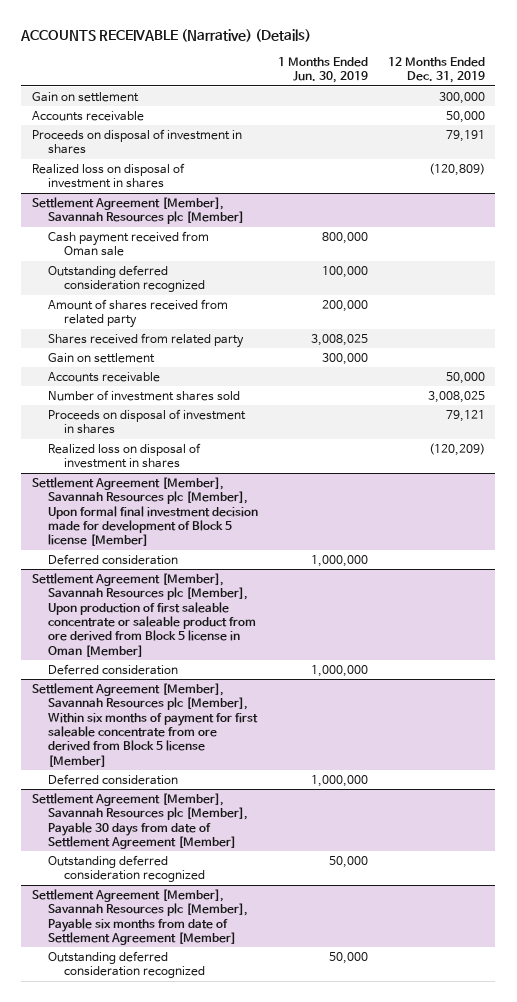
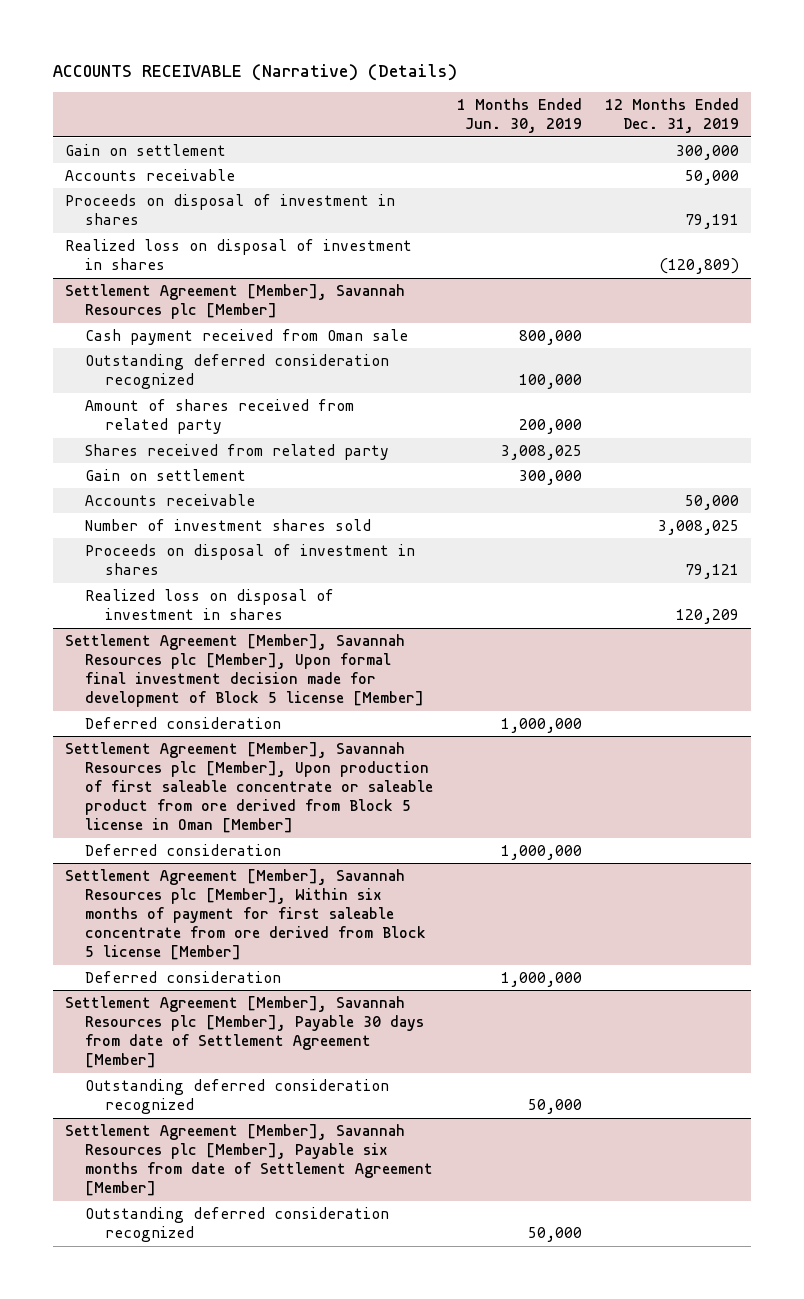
@ Settlement Agreement [Member], Savannah Resources plc [Member]
- Realized loss on disposal of investment in shares | | (120,209)
+ Realized loss on disposal of investment in shares | | 120,209

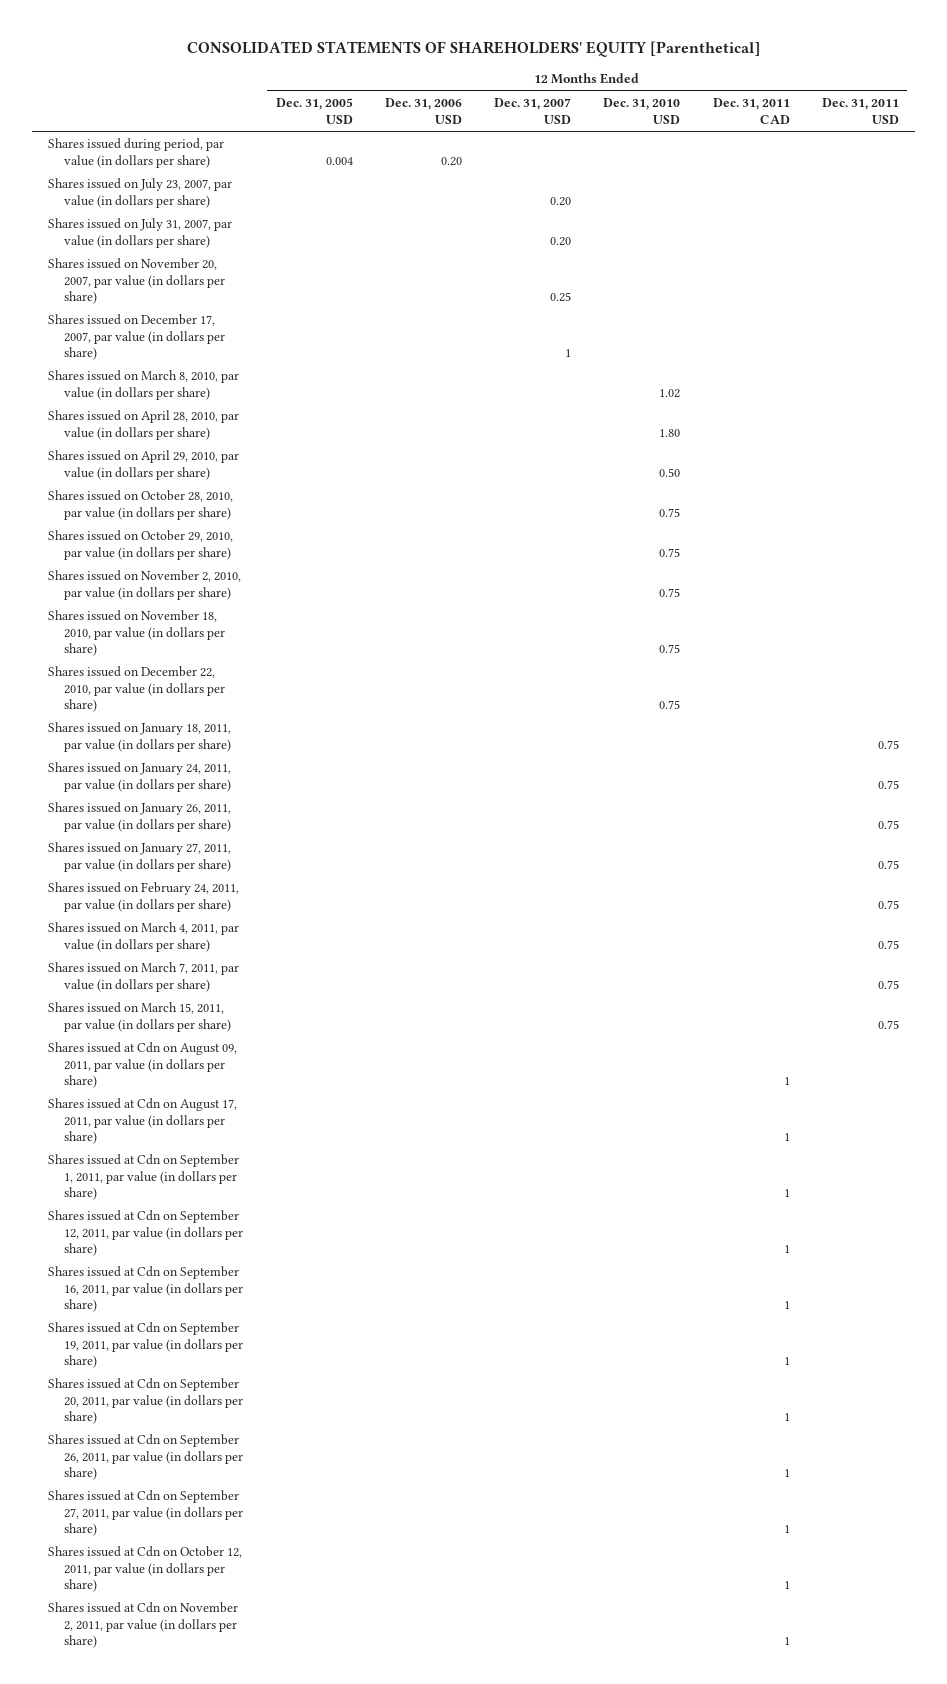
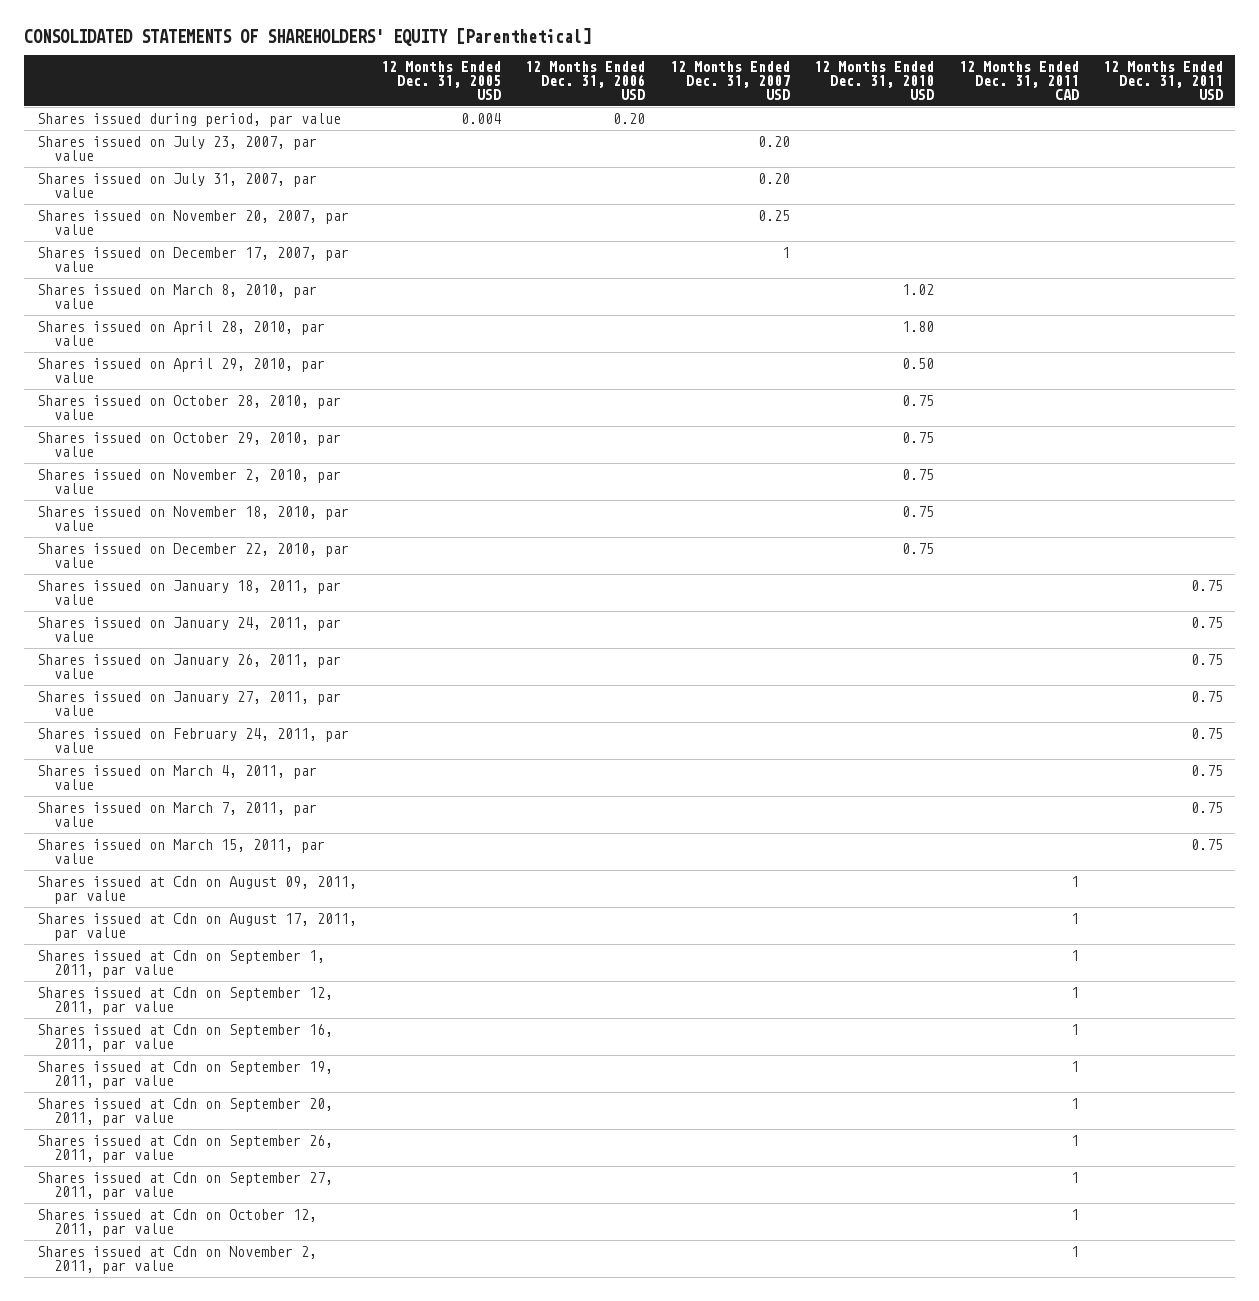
- Shares issued during period, par value (in dollars per share) | 0.004 | 0.20 | | | |
- Shares issued on July 23, 2007, par value (in dollars per share) | | | 0.20 | | |
- Shares issued on July 31, 2007, par value (in dollars per share) | | | 0.20 | | |
- Shares issued on November 20, 2007, par value (in dollars per share) | | | 0.25 | | |
- Shares issued on December 17, 2007, par value (in dollars per share) | | | 1 | | |
- Shares issued on March 8, 2010, par value (in dollars per share) | | | | 1.02 | |
- Shares issued on April 28, 2010, par value (in dollars per share) | | | | 1.80 | |
- Shares issued on April 29, 2010, par value (in dollars per share) | | | | 0.50 | |
- Shares issued on October 28, 2010, par value (in dollars per share) | | | | 0.75 | |
- Shares issued on October 29, 2010, par value (in dollars per share) | | | | 0.75 | |
- Shares issued on November 2, 2010, par value (in dollars per share) | | | | 0.75 | |
- Shares issued on November 18, 2010, par value (in dollars per share) | | | | 0.75 | |
- Shares issued on December 22, 2010, par value (in dollars per share) | | | | 0.75 | |
- Shares issued on January 18, 2011, par value (in dollars per share) | | | | | | 0.75
- Shares issued on January 24, 2011, par value (in dollars per share) | | | | | | 0.75
- Shares issued on January 26, 2011, par value (in dollars per share) | | | | | | 0.75
- Shares issued on January 27, 2011, par value (in dollars per share) | | | | | | 0.75
- Shares issued on February 24, 2011, par value (in dollars per share) | | | | | | 0.75
- Shares issued on March 4, 2011, par value (in dollars per share) | | | | | | 0.75
- Shares issued on March 7, 2011, par value (in dollars per share) | | | | | | 0.75
- Shares issued on March 15, 2011, par value (in dollars per share) | | | | | | 0.75
- Shares issued at Cdn on August 09, 2011, par value (in dollars per share) | | | | | 1 |
- Shares issued at Cdn on August 17, 2011, par value (in dollars per share) | | | | | 1 |
- Shares issued at Cdn on September 1, 2011, par value (in dollars per share) | | | | | 1 |
- Shares issued at Cdn on September 12, 2011, par value (in dollars per share) | | | | | 1 |
- Shares issued at Cdn on September 16, 2011, par value (in dollars per share) | | | | | 1 |
- Shares issued at Cdn on September 19, 2011, par value (in dollars per share) | | | | | 1 |
- Shares issued at Cdn on September 20, 2011, par value (in dollars per share) | | | | | 1 |
- Shares issued at Cdn on September 26, 2011, par value (in dollars per share) | | | | | 1 |
- Shares issued at Cdn on September 27, 2011, par value (in dollars per share) | | | | | 1 |
- Shares issued at Cdn on October 12, 2011, par value (in dollars per share) | | | | | 1 |
- Shares issued at Cdn on November 2, 2011, par value (in dollars per share) | | | | | 1 |
+ Shares issued during period, par value | 0.004 | 0.20 | | | |
+ Shares issued on July 23, 2007, par value | | | 0.20 | | |
+ Shares issued on July 31, 2007, par value | | | 0.20 | | |
+ Shares issued on November 20, 2007, par value | | | 0.25 | | |
+ Shares issued on December 17, 2007, par value | | | 1 | | |
+ Shares issued on March 8, 2010, par value | | | | 1.02 | |
+ Shares issued on April 28, 2010, par value | | | | 1.80 | |
+ Shares issued on April 29, 2010, par value | | | | 0.50 | |
+ Shares issued on October 28, 2010, par value | | | | 0.75 | |
+ Shares issued on October 29, 2010, par value | | | | 0.75 | |
+ Shares issued on November 2, 2010, par value | | | | 0.75 | |
+ Shares issued on November 18, 2010, par value | | | | 0.75 | |
+ Shares issued on December 22, 2010, par value | | | | 0.75 | |
+ Shares issued on January 18, 2011, par value | | | | | | 0.75
+ Shares issued on January 24, 2011, par value | | | | | | 0.75
+ Shares issued on January 26, 2011, par value | | | | | | 0.75
+ Shares issued on January 27, 2011, par value | | | | | | 0.75
+ Shares issued on February 24, 2011, par value | | | | | | 0.75
+ Shares issued on March 4, 2011, par value | | | | | | 0.75
+ Shares issued on March 7, 2011, par value | | | | | | 0.75
+ Shares issued on March 15, 2011, par value | | | | | | 0.75
+ Shares issued at Cdn on August 09, 2011, par value | | | | | 1 |
+ Shares issued at Cdn on August 17, 2011, par value | | | | | 1 |
+ Shares issued at Cdn on September 1, 2011, par value | | | | | 1 |
+ Shares issued at Cdn on September 12, 2011, par value | | | | | 1 |
+ Shares issued at Cdn on September 16, 2011, par value | | | | | 1 |
+ Shares issued at Cdn on September 19, 2011, par value | | | | | 1 |
+ Shares issued at Cdn on September 20, 2011, par value | | | | | 1 |
+ Shares issued at Cdn on September 26, 2011, par value | | | | | 1 |
+ Shares issued at Cdn on September 27, 2011, par value | | | | | 1 |
+ Shares issued at Cdn on October 12, 2011, par value | | | | | 1 |
+ Shares issued at Cdn on November 2, 2011, par value | | | | | 1 |

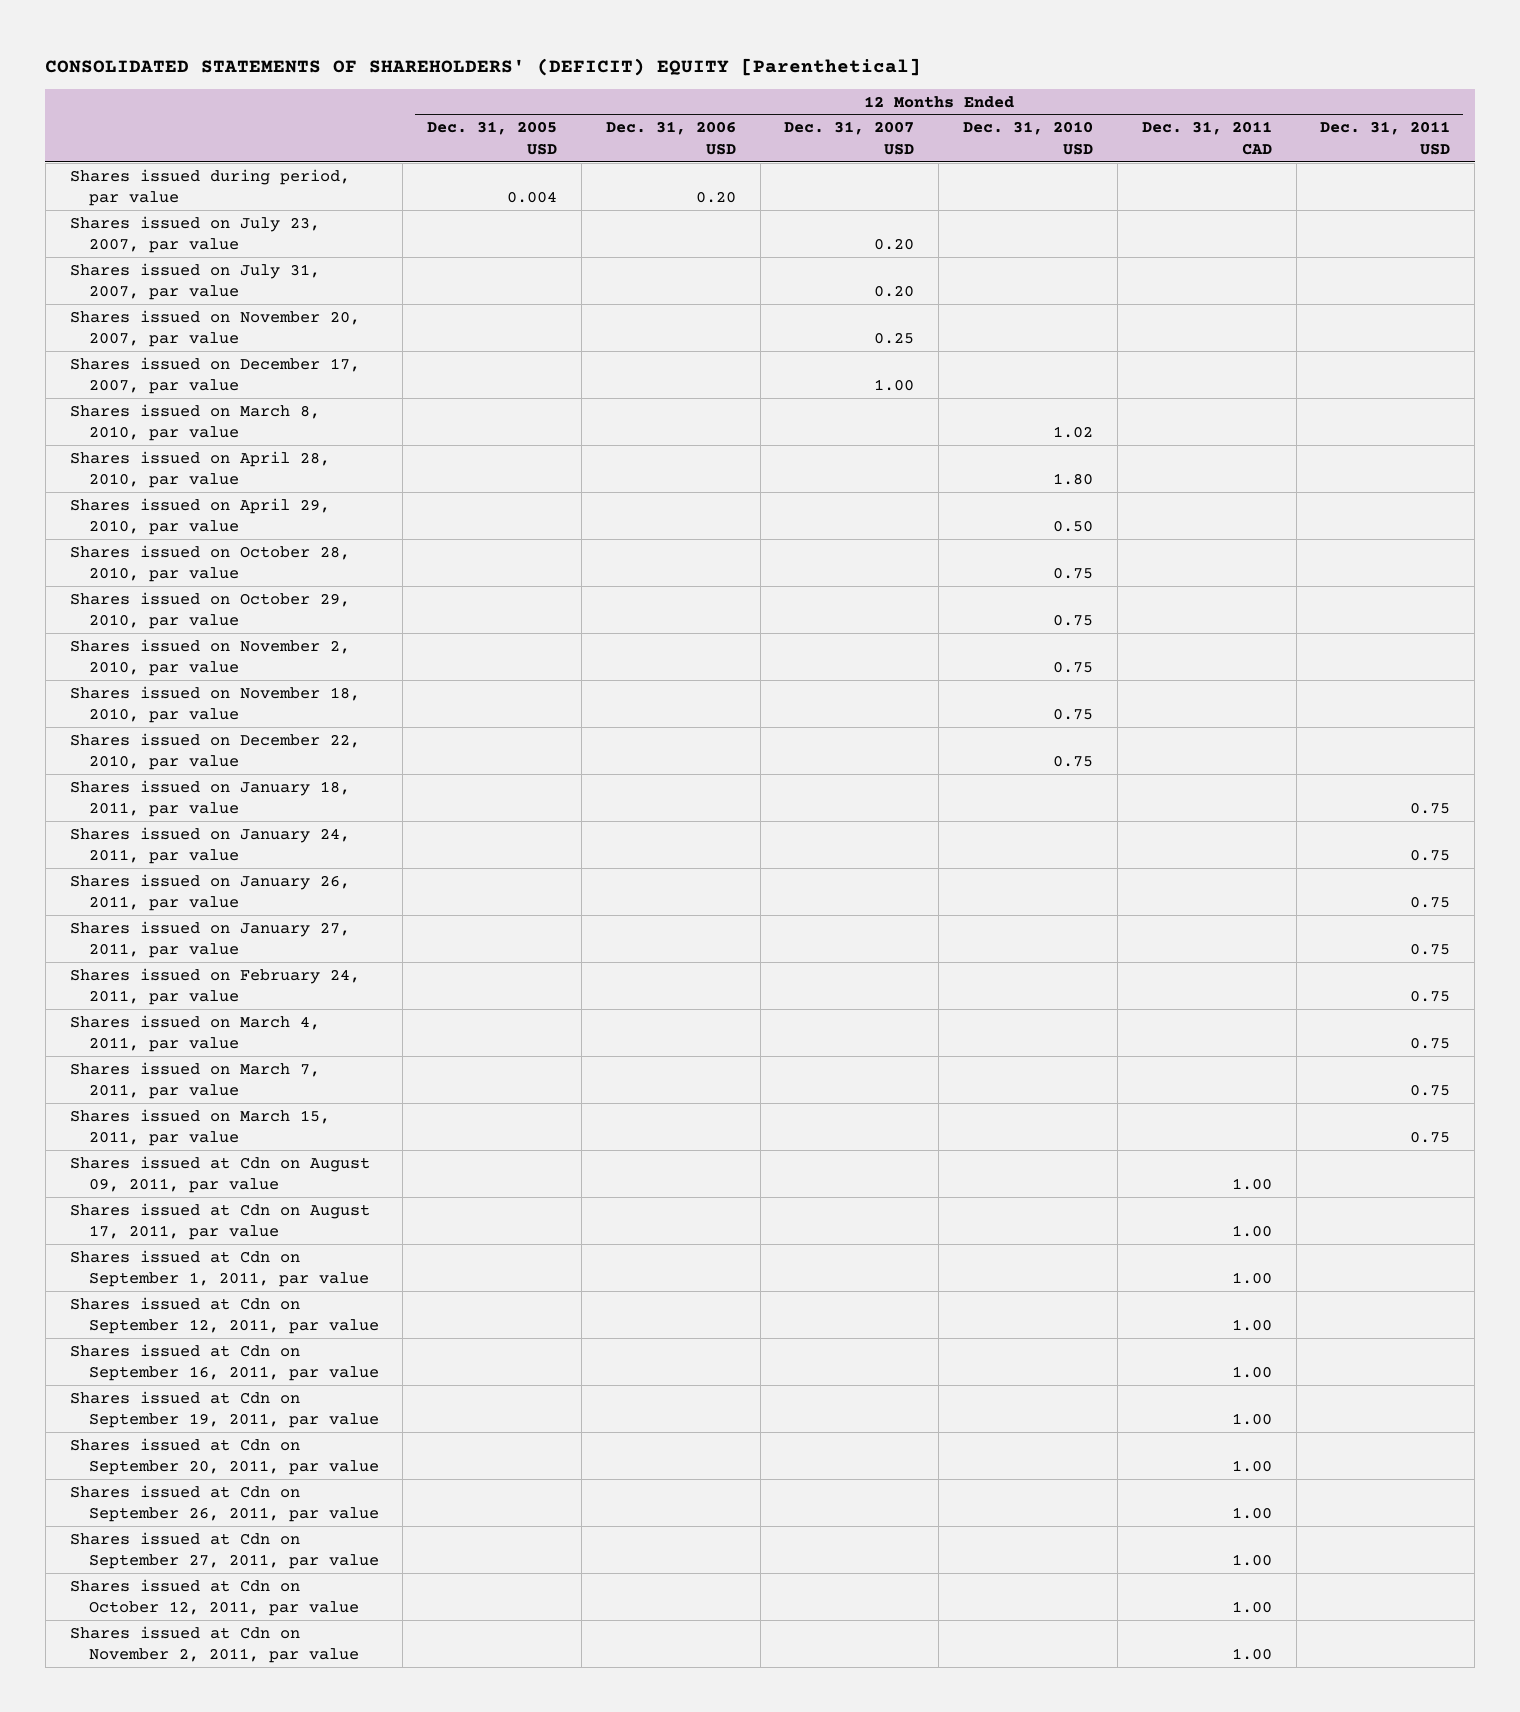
- CONSOLIDATED STATEMENTS OF SHAREHOLDERS' EQUITY [Parenthetical]
+ CONSOLIDATED STATEMENTS OF SHAREHOLDERS' (DEFICIT) EQUITY [Parenthetical]
- Shares issued on December 17, 2007, par value | | | 1 | | |
+ Shares issued on December 17, 2007, par value | | | 1.00 | | |
- Shares issued at Cdn on August 09, 2011, par value | | | | | 1 |
- Shares issued at Cdn on August 17, 2011, par value | | | | | 1 |
- Shares issued at Cdn on September 1, 2011, par value | | | | | 1 |
- Shares issued at Cdn on September 12, 2011, par value | | | | | 1 |
- Shares issued at Cdn on September 16, 2011, par value | | | | | 1 |
- Shares issued at Cdn on September 19, 2011, par value | | | | | 1 |
- Shares issued at Cdn on September 20, 2011, par value | | | | | 1 |
- Shares issued at Cdn on September 26, 2011, par value | | | | | 1 |
- Shares issued at Cdn on September 27, 2011, par value | | | | | 1 |
- Shares issued at Cdn on October 12, 2011, par value | | | | | 1 |
- Shares issued at Cdn on November 2, 2011, par value | | | | | 1 |
+ Shares issued at Cdn on August 09, 2011, par value | | | | | 1.00 |
+ Shares issued at Cdn on August 17, 2011, par value | | | | | 1.00 |
+ Shares issued at Cdn on September 1, 2011, par value | | | | | 1.00 |
+ Shares issued at Cdn on September 12, 2011, par value | | | | | 1.00 |
+ Shares issued at Cdn on September 16, 2011, par value | | | | | 1.00 |
+ Shares issued at Cdn on September 19, 2011, par value | | | | | 1.00 |
+ Shares issued at Cdn on September 20, 2011, par value | | | | | 1.00 |
+ Shares issued at Cdn on September 26, 2011, par value | | | | | 1.00 |
+ Shares issued at Cdn on September 27, 2011, par value | | | | | 1.00 |
+ Shares issued at Cdn on October 12, 2011, par value | | | | | 1.00 |
+ Shares issued at Cdn on November 2, 2011, par value | | | | | 1.00 |

